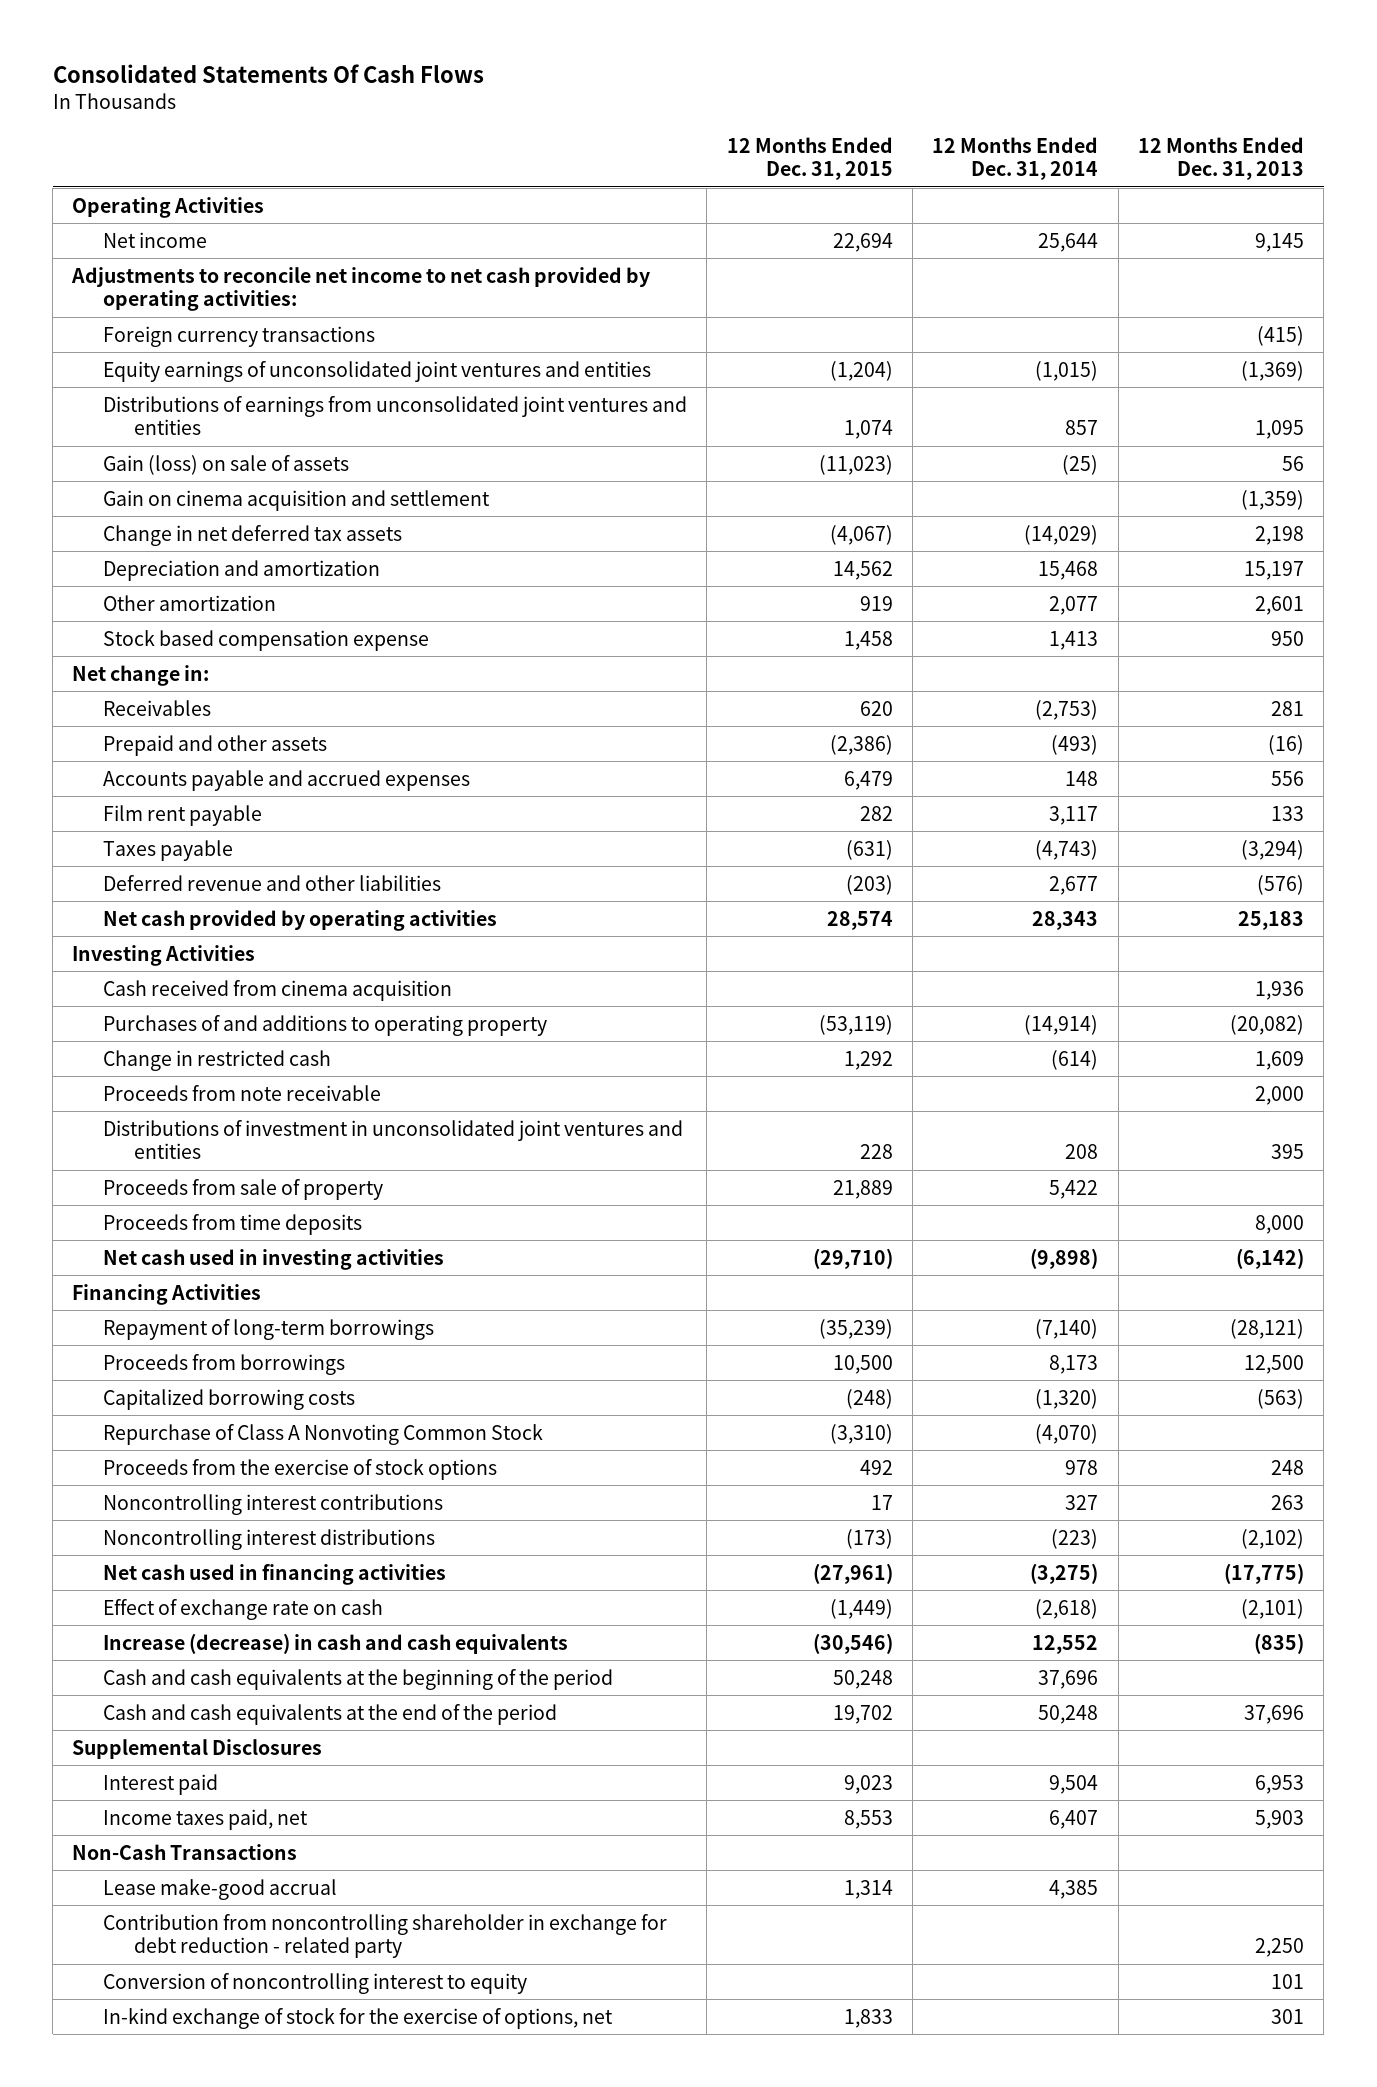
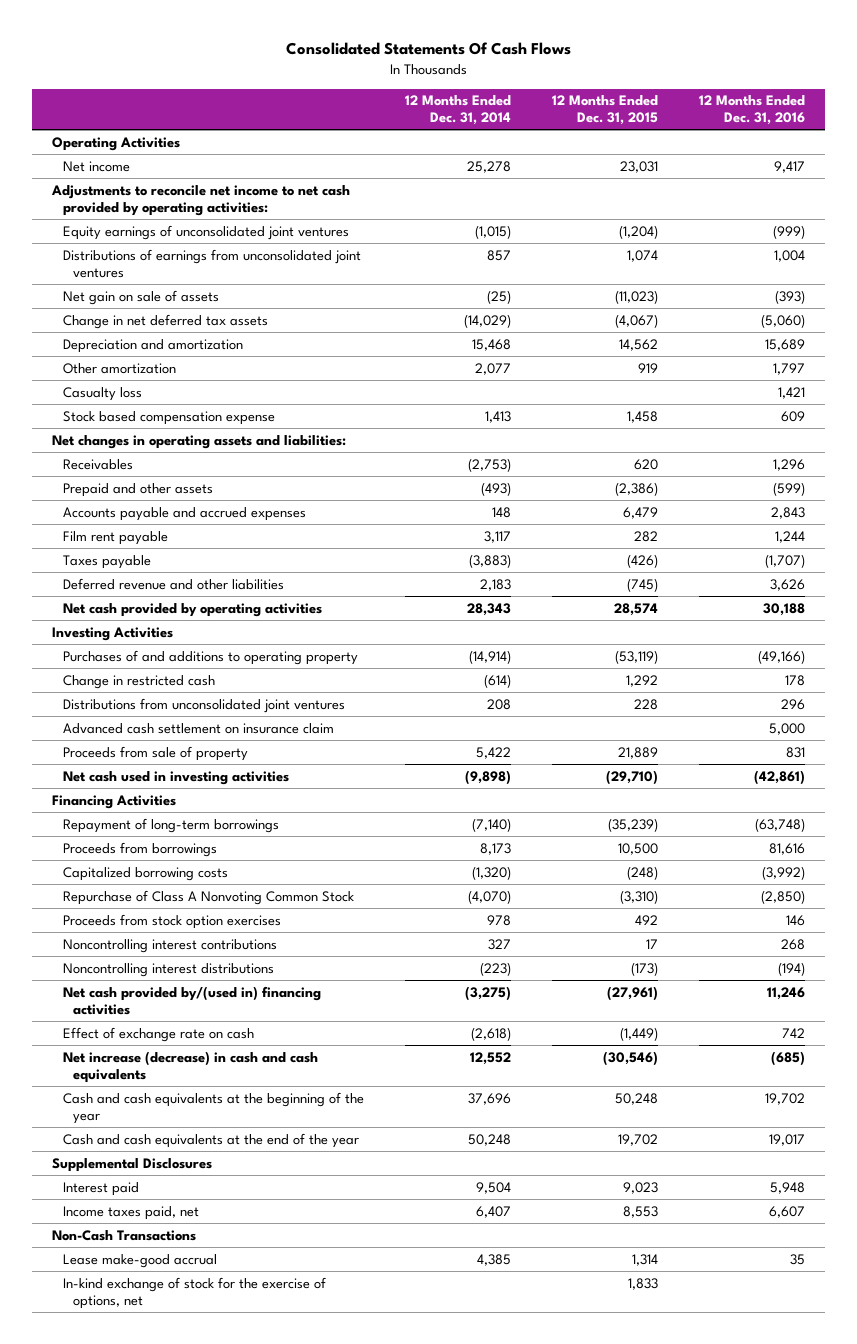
- | 12 Months Ended Dec. 31, 2015 | 12 Months Ended Dec. 31, 2014 | 12 Months Ended Dec. 31, 2013
+ | 12 Months Ended Dec. 31, 2014 | 12 Months Ended Dec. 31, 2015 | 12 Months Ended Dec. 31, 2016
- Net income | 22,694 | 25,644 | 9,145
+ Net income | 25,278 | 23,031 | 9,417
- Foreign currency transactions | | | (415)
- Equity earnings of unconsolidated joint ventures and entities | (1,204) | (1,015) | (1,369)
- Distributions of earnings from unconsolidated joint ventures and entities | 1,074 | 857 | 1,095
- Gain (loss) on sale of assets | (11,023) | (25) | 56
- Gain on cinema acquisition and settlement | | | (1,359)
+ Equity earnings of unconsolidated joint ventures | (1,015) | (1,204) | (999)
+ Distributions of earnings from unconsolidated joint ventures | 857 | 1,074 | 1,004
+ Net gain on sale of assets | (25) | (11,023) | (393)
+ Casualty loss | | | 1,421
- Net change in:
+ Net changes in operating assets and liabilities:
- Taxes payable | (631) | (4,743) | (3,294)
- Deferred revenue and other liabilities | (203) | 2,677 | (576)
+ Taxes payable | (3,883) | (426) | (1,707)
+ Deferred revenue and other liabilities | 2,183 | (745) | 3,626
- Cash received from cinema acquisition | | | 1,936
- Proceeds from note receivable | | | 2,000
- Distributions of investment in unconsolidated joint ventures and entities | 228 | 208 | 395
+ Distributions from unconsolidated joint ventures | 208 | 228 | 296
+ Advanced cash settlement on insurance claim | | | 5,000
- Proceeds from time deposits | | | 8,000
- Proceeds from the exercise of stock options | 492 | 978 | 248
+ Proceeds from stock option exercises | 978 | 492 | 146
- Net cash used in financing activities | (27,961) | (3,275) | (17,775)
+ Net cash provided by/(used in) financing activities | (3,275) | (27,961) | 11,246
- Increase (decrease) in cash and cash equivalents | (30,546) | 12,552 | (835)
- Cash and cash equivalents at the beginning of the period | 50,248 | 37,696 |
- Cash and cash equivalents at the end of the period | 19,702 | 50,248 | 37,696
+ Net increase (decrease) in cash and cash equivalents | 12,552 | (30,546) | (685)
+ Cash and cash equivalents at the beginning of the year | 37,696 | 50,248 | 19,702
+ Cash and cash equivalents at the end of the year | 50,248 | 19,702 | 19,017
- Contribution from noncontrolling shareholder in exchange for debt reduction - related party | | | 2,250
- Conversion of noncontrolling interest to equity | | | 101

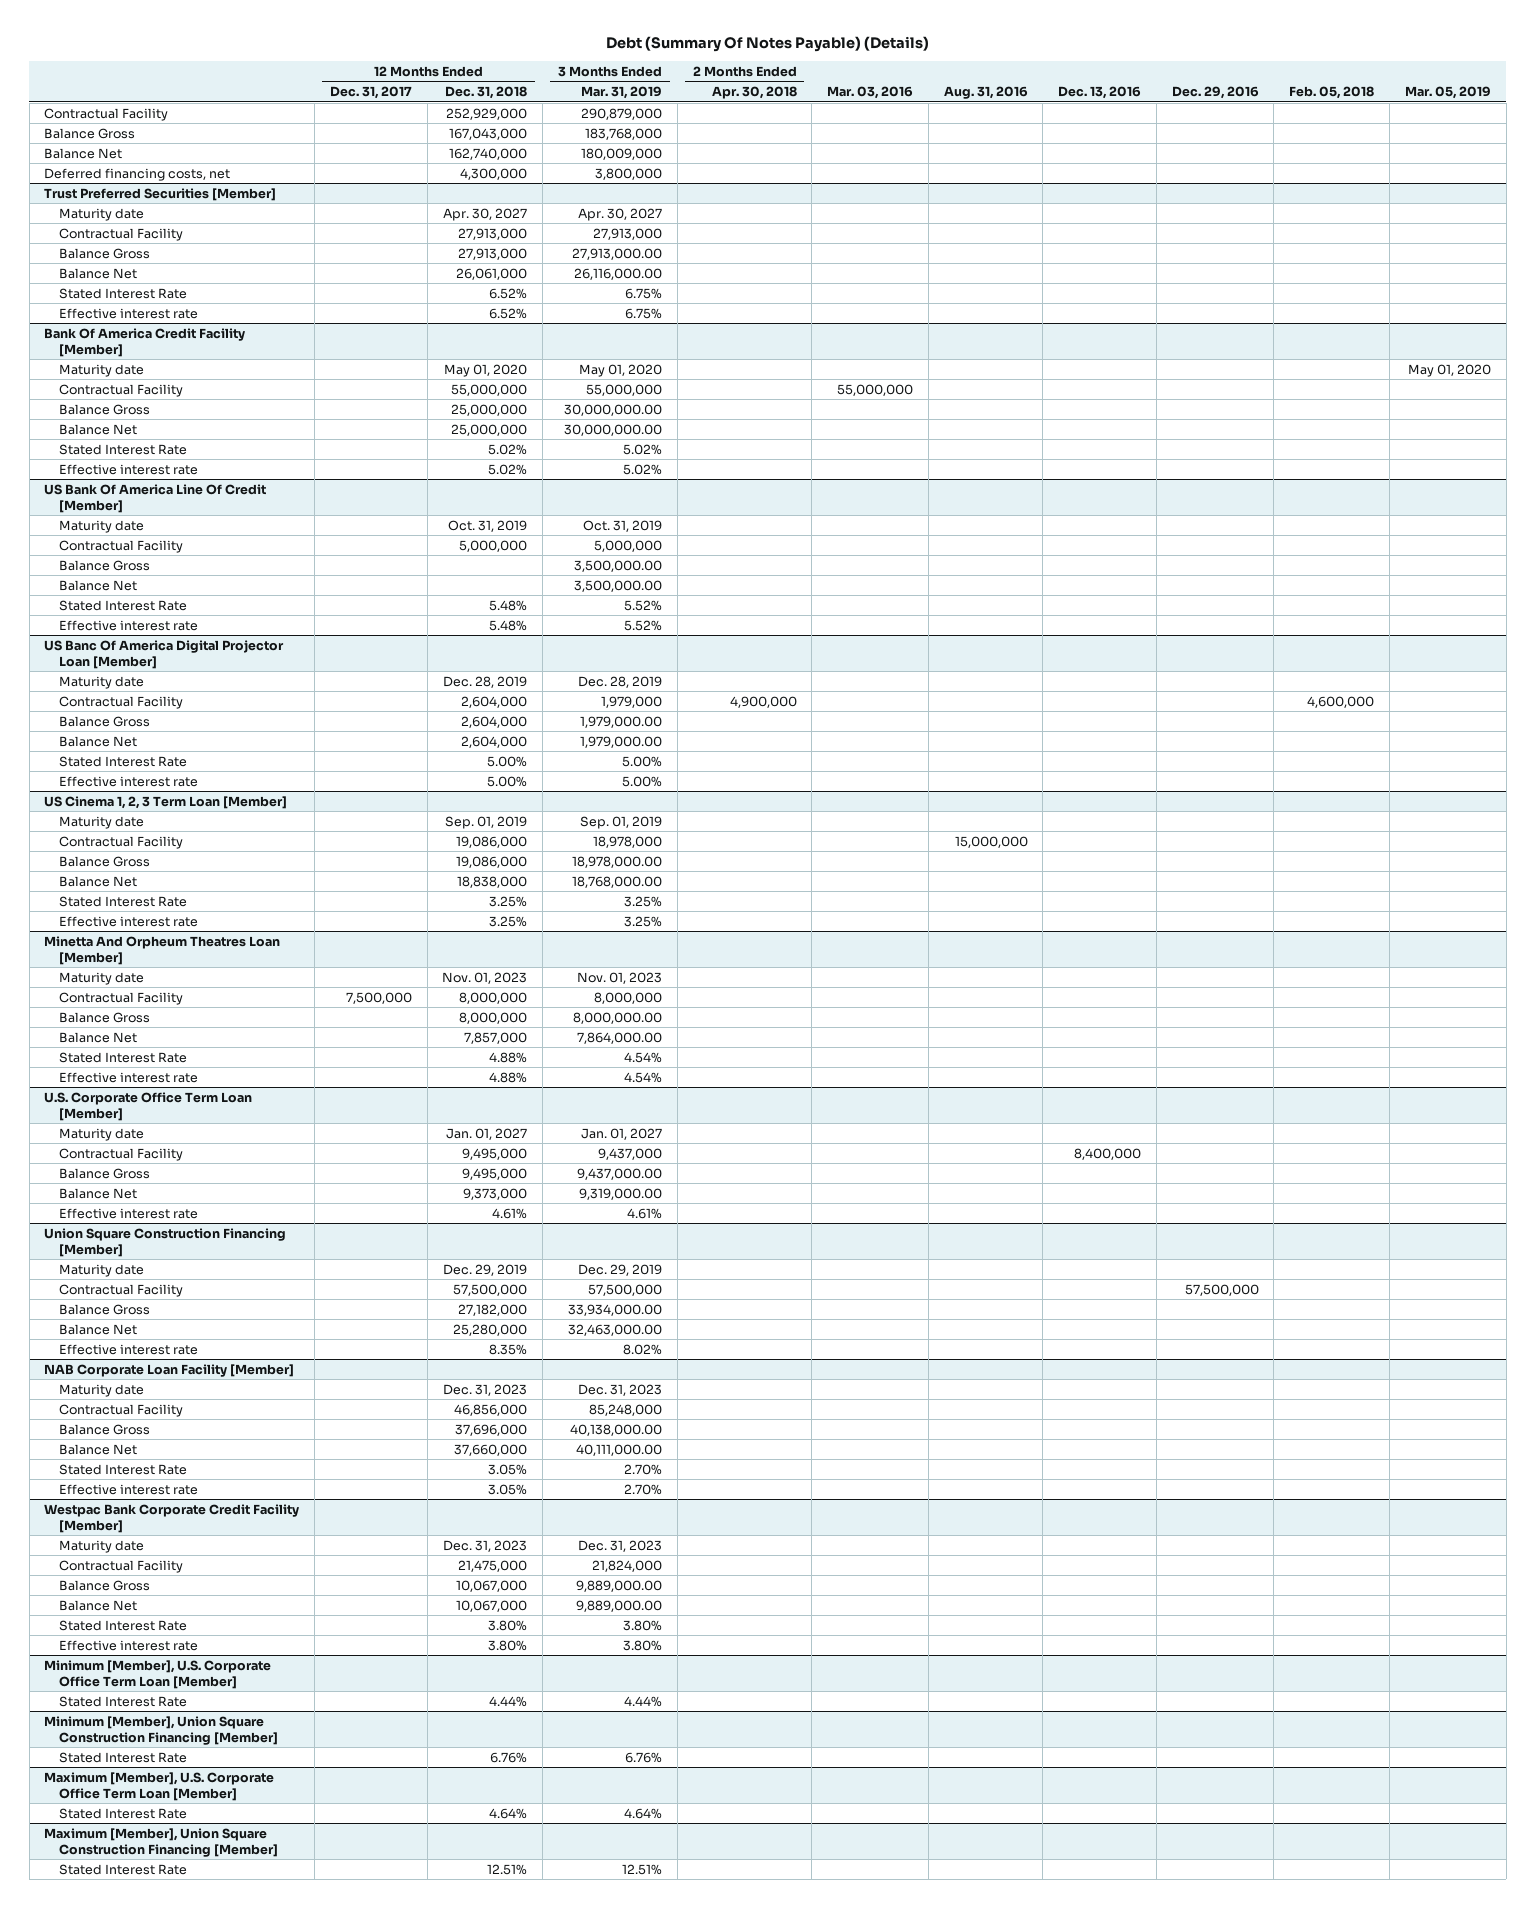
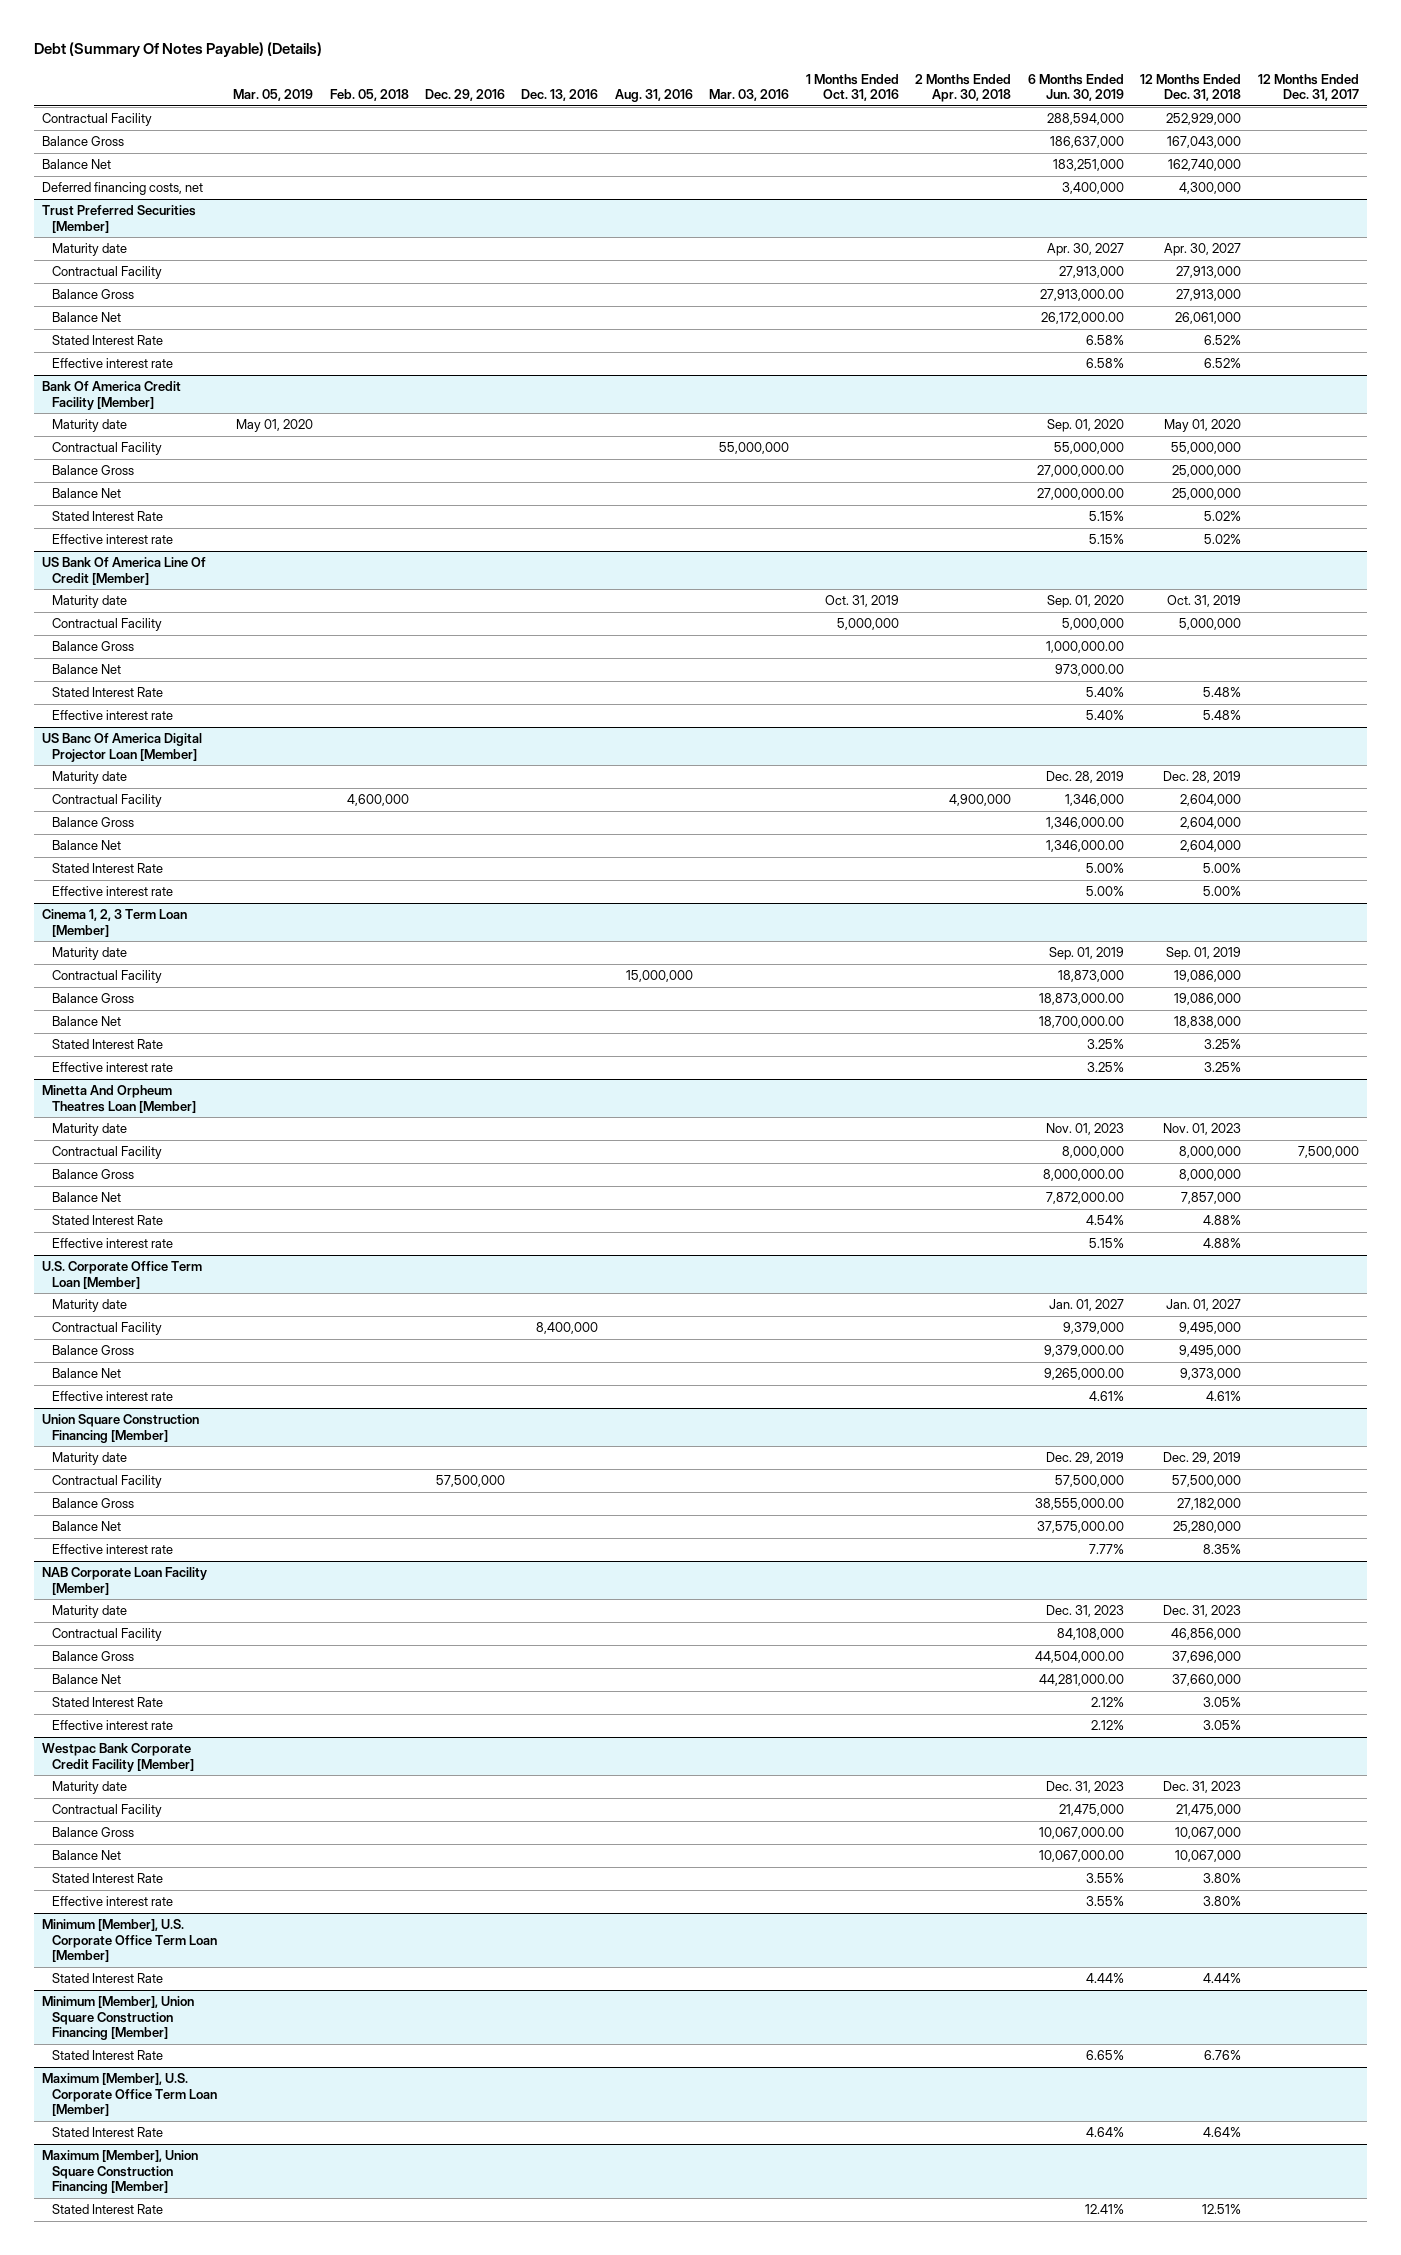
- | 12 Months Ended Dec. 31, 2017 | 12 Months Ended Dec. 31, 2018 | 3 Months Ended Mar. 31, 2019 | 2 Months Ended Apr. 30, 2018 | Mar. 03, 2016 | Aug. 31, 2016 | Dec. 13, 2016 | Dec. 29, 2016 | Feb. 05, 2018 | Mar. 05, 2019
+ | Mar. 05, 2019 | Feb. 05, 2018 | Dec. 29, 2016 | Dec. 13, 2016 | Aug. 31, 2016 | Mar. 03, 2016 | 1 Months Ended Oct. 31, 2016 | 2 Months Ended Apr. 30, 2018 | 6 Months Ended Jun. 30, 2019 | 12 Months Ended Dec. 31, 2018 | 12 Months Ended Dec. 31, 2017
- US Cinema 1, 2, 3 Term Loan [Member]
+ Cinema 1, 2, 3 Term Loan [Member]

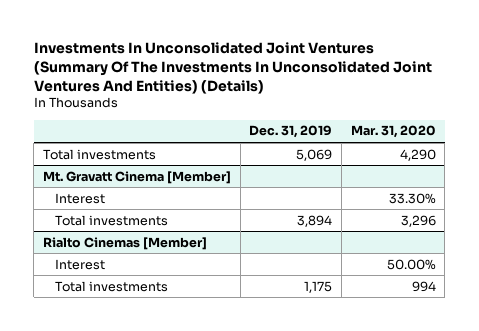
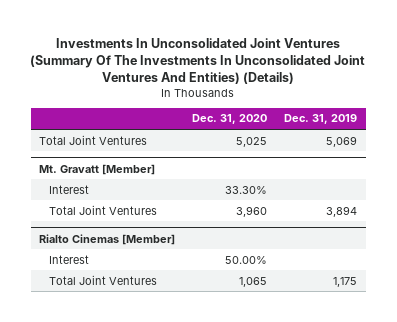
- | Dec. 31, 2019 | Mar. 31, 2020
+ | Dec. 31, 2020 | Dec. 31, 2019
- Total investments | 5,069 | 4,290
- Mt. Gravatt Cinema [Member]
+ Total Joint Ventures | 5,025 | 5,069
+ Mt. Gravatt [Member]
- Total investments | 3,894 | 3,296
+ Total Joint Ventures | 3,960 | 3,894
@ Rialto Cinemas [Member]
- Total investments | 1,175 | 994
+ Total Joint Ventures | 1,065 | 1,175

